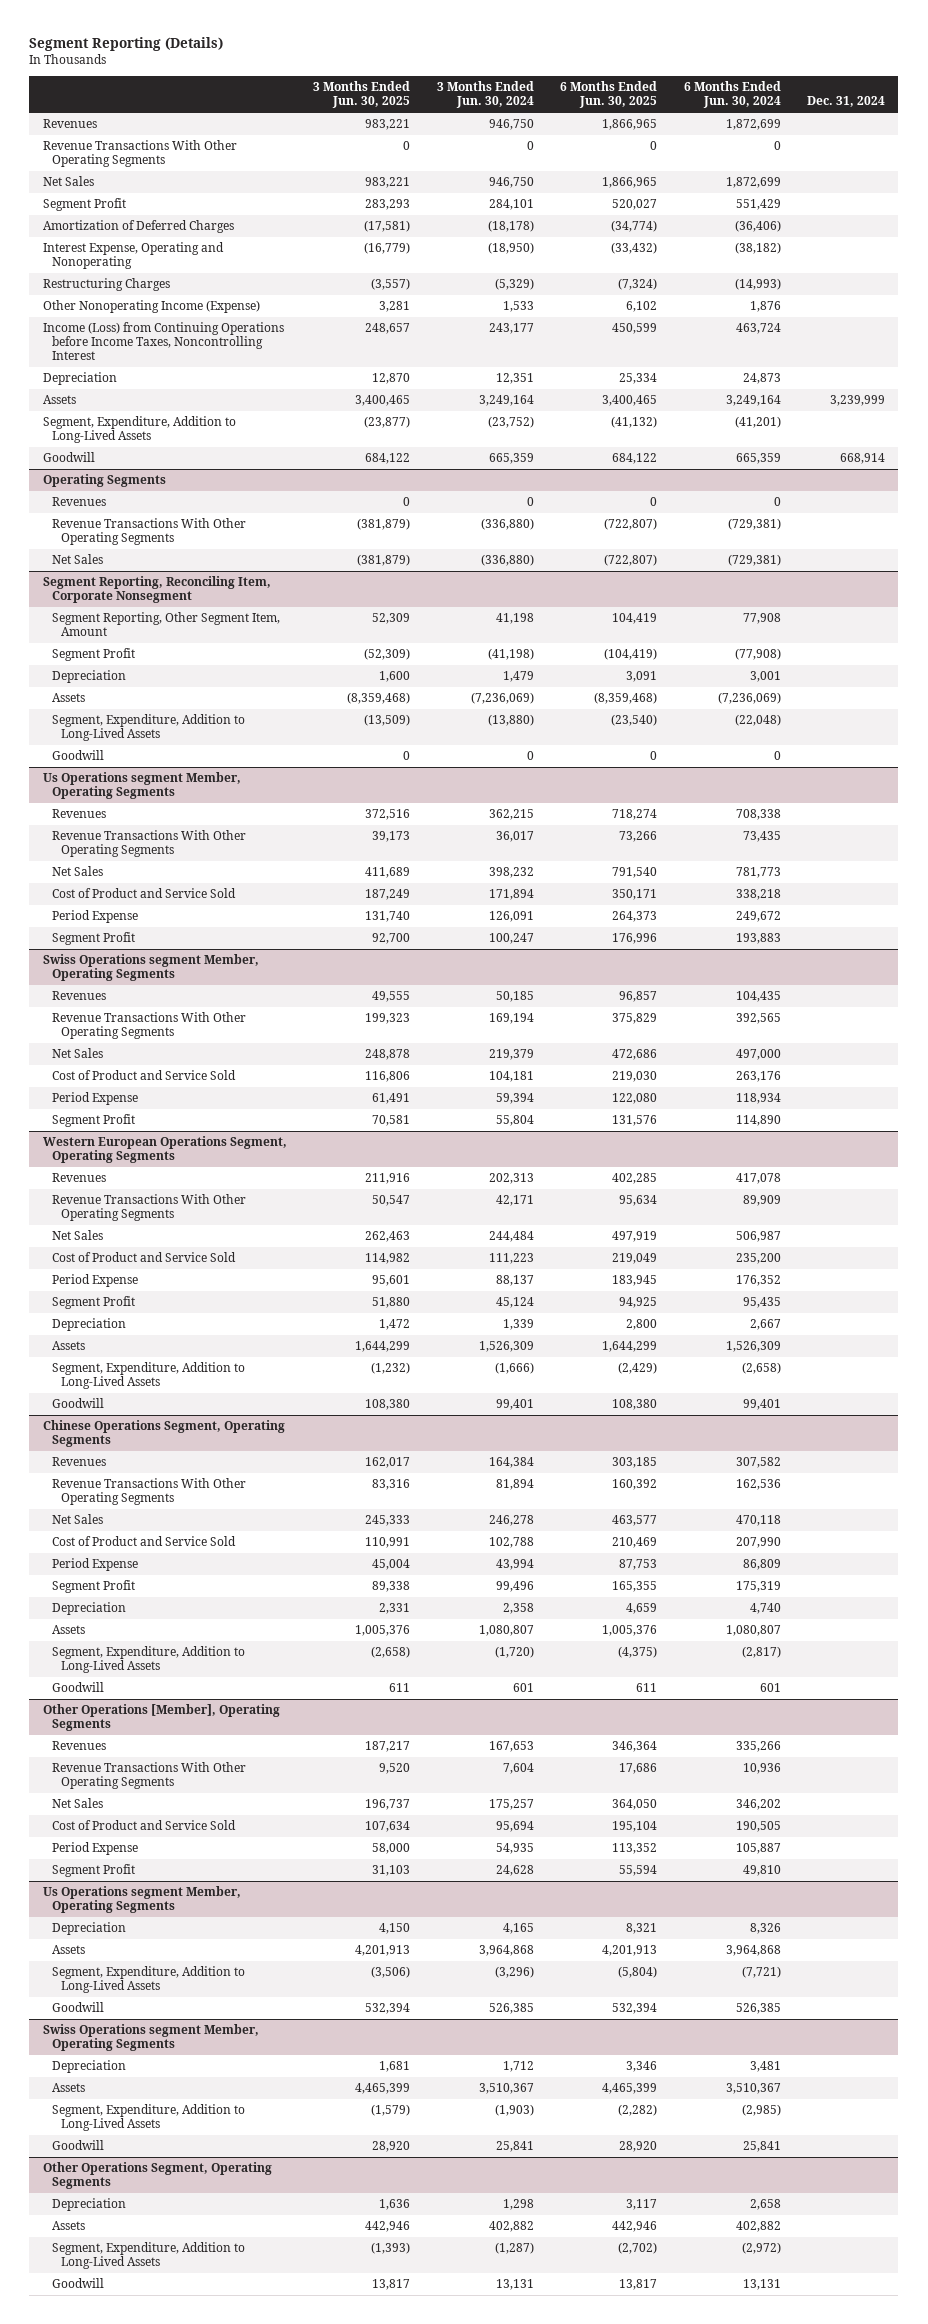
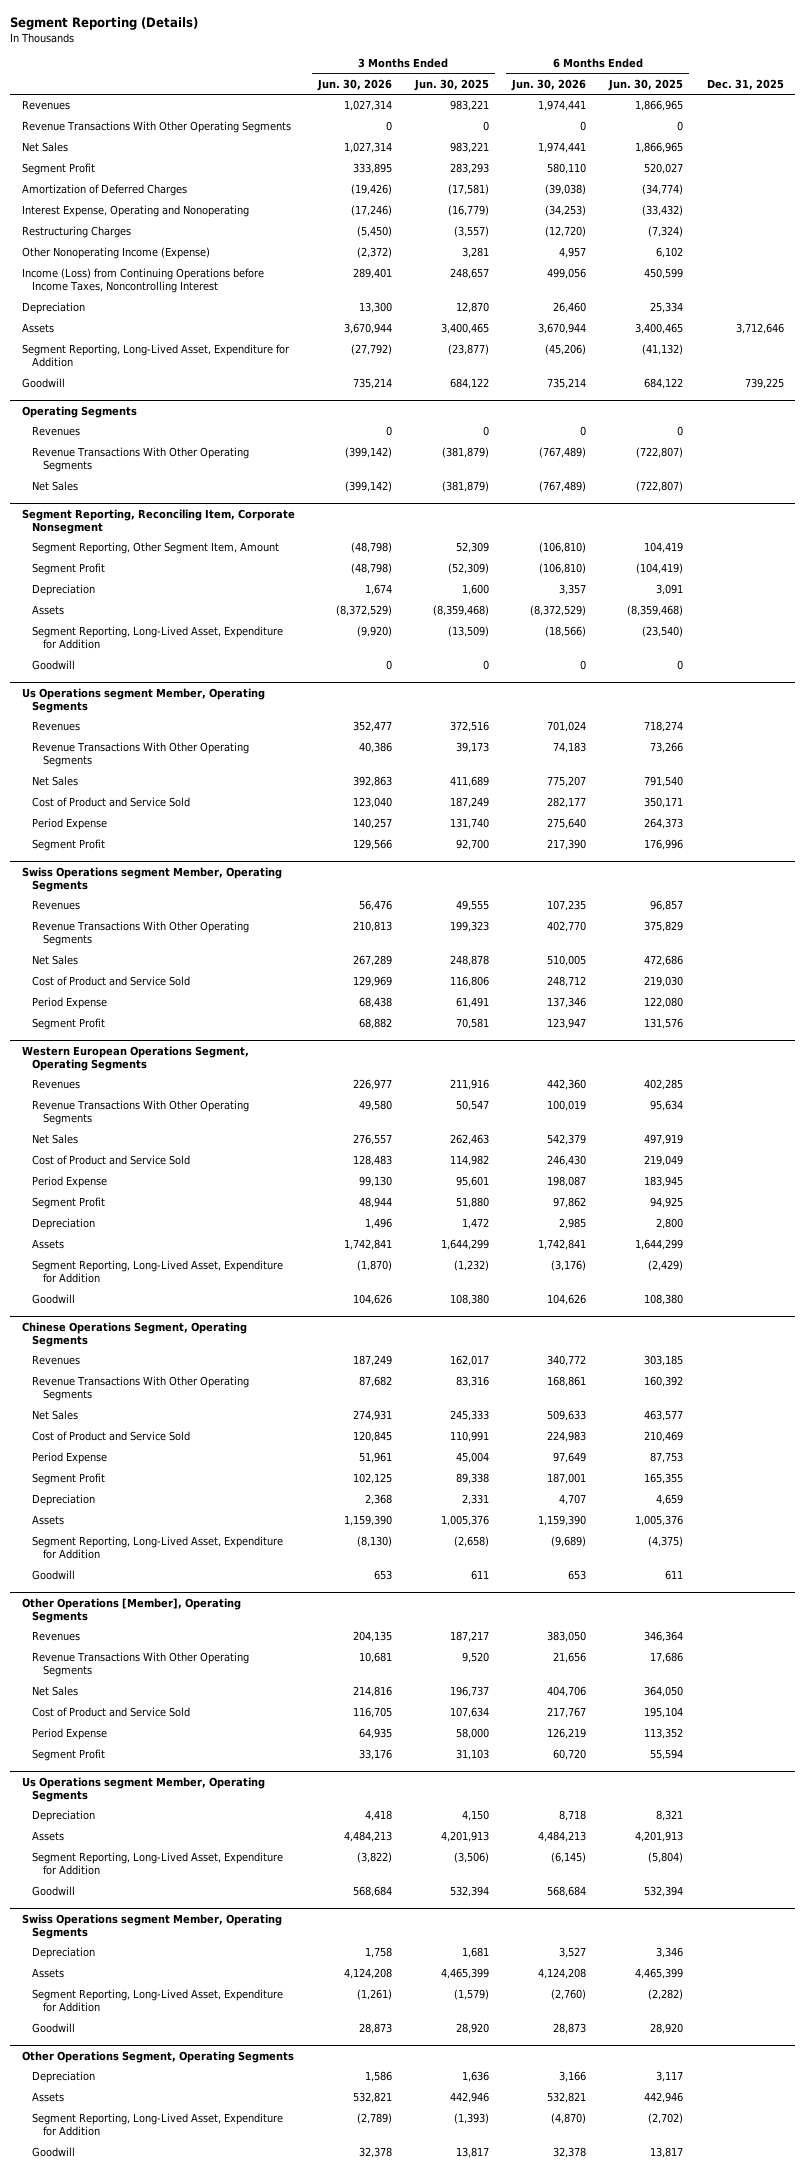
- | 3 Months Ended Jun. 30, 2025 | 3 Months Ended Jun. 30, 2024 | 6 Months Ended Jun. 30, 2025 | 6 Months Ended Jun. 30, 2024 | Dec. 31, 2024
+ | 3 Months Ended Jun. 30, 2026 | 3 Months Ended Jun. 30, 2025 | 6 Months Ended Jun. 30, 2026 | 6 Months Ended Jun. 30, 2025 | Dec. 31, 2025
- Segment, Expenditure, Addition to Long-Lived Assets | (23,877) | (23,752) | (41,132) | (41,201) |
+ Segment Reporting, Long-Lived Asset, Expenditure for Addition | (27,792) | (23,877) | (45,206) | (41,132) |
@ Segment Reporting, Reconciling Item, Corporate Nonsegment
- Segment, Expenditure, Addition to Long-Lived Assets | (13,509) | (13,880) | (23,540) | (22,048) |
+ Segment Reporting, Long-Lived Asset, Expenditure for Addition | (9,920) | (13,509) | (18,566) | (23,540) |
@ Western European Operations Segment, Operating Segments
- Segment, Expenditure, Addition to Long-Lived Assets | (1,232) | (1,666) | (2,429) | (2,658) |
+ Segment Reporting, Long-Lived Asset, Expenditure for Addition | (1,870) | (1,232) | (3,176) | (2,429) |
@ Chinese Operations Segment, Operating Segments
- Segment, Expenditure, Addition to Long-Lived Assets | (2,658) | (1,720) | (4,375) | (2,817) |
+ Segment Reporting, Long-Lived Asset, Expenditure for Addition | (8,130) | (2,658) | (9,689) | (4,375) |
@ Us Operations segment Member, Operating Segments
- Segment, Expenditure, Addition to Long-Lived Assets | (3,506) | (3,296) | (5,804) | (7,721) |
+ Segment Reporting, Long-Lived Asset, Expenditure for Addition | (3,822) | (3,506) | (6,145) | (5,804) |
@ Swiss Operations segment Member, Operating Segments
- Segment, Expenditure, Addition to Long-Lived Assets | (1,579) | (1,903) | (2,282) | (2,985) |
+ Segment Reporting, Long-Lived Asset, Expenditure for Addition | (1,261) | (1,579) | (2,760) | (2,282) |
@ Other Operations Segment, Operating Segments
- Segment, Expenditure, Addition to Long-Lived Assets | (1,393) | (1,287) | (2,702) | (2,972) |
+ Segment Reporting, Long-Lived Asset, Expenditure for Addition | (2,789) | (1,393) | (4,870) | (2,702) |

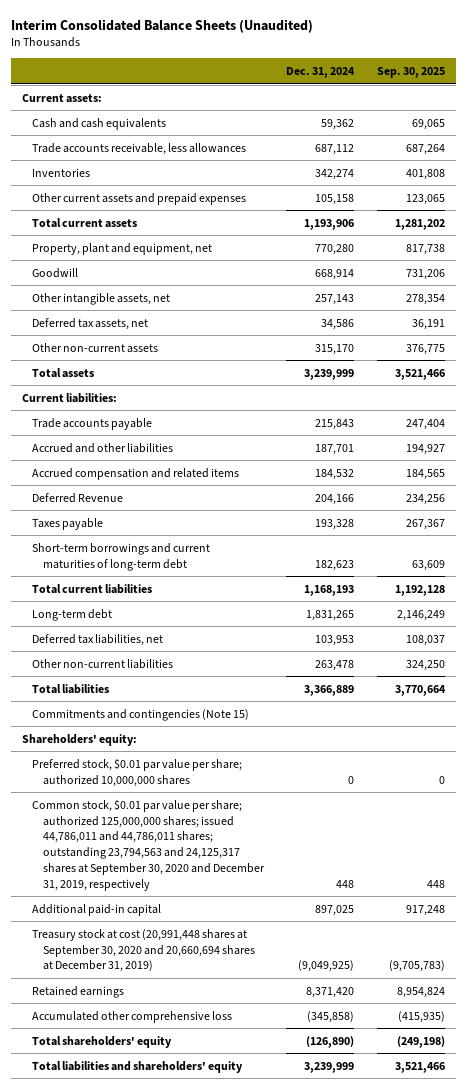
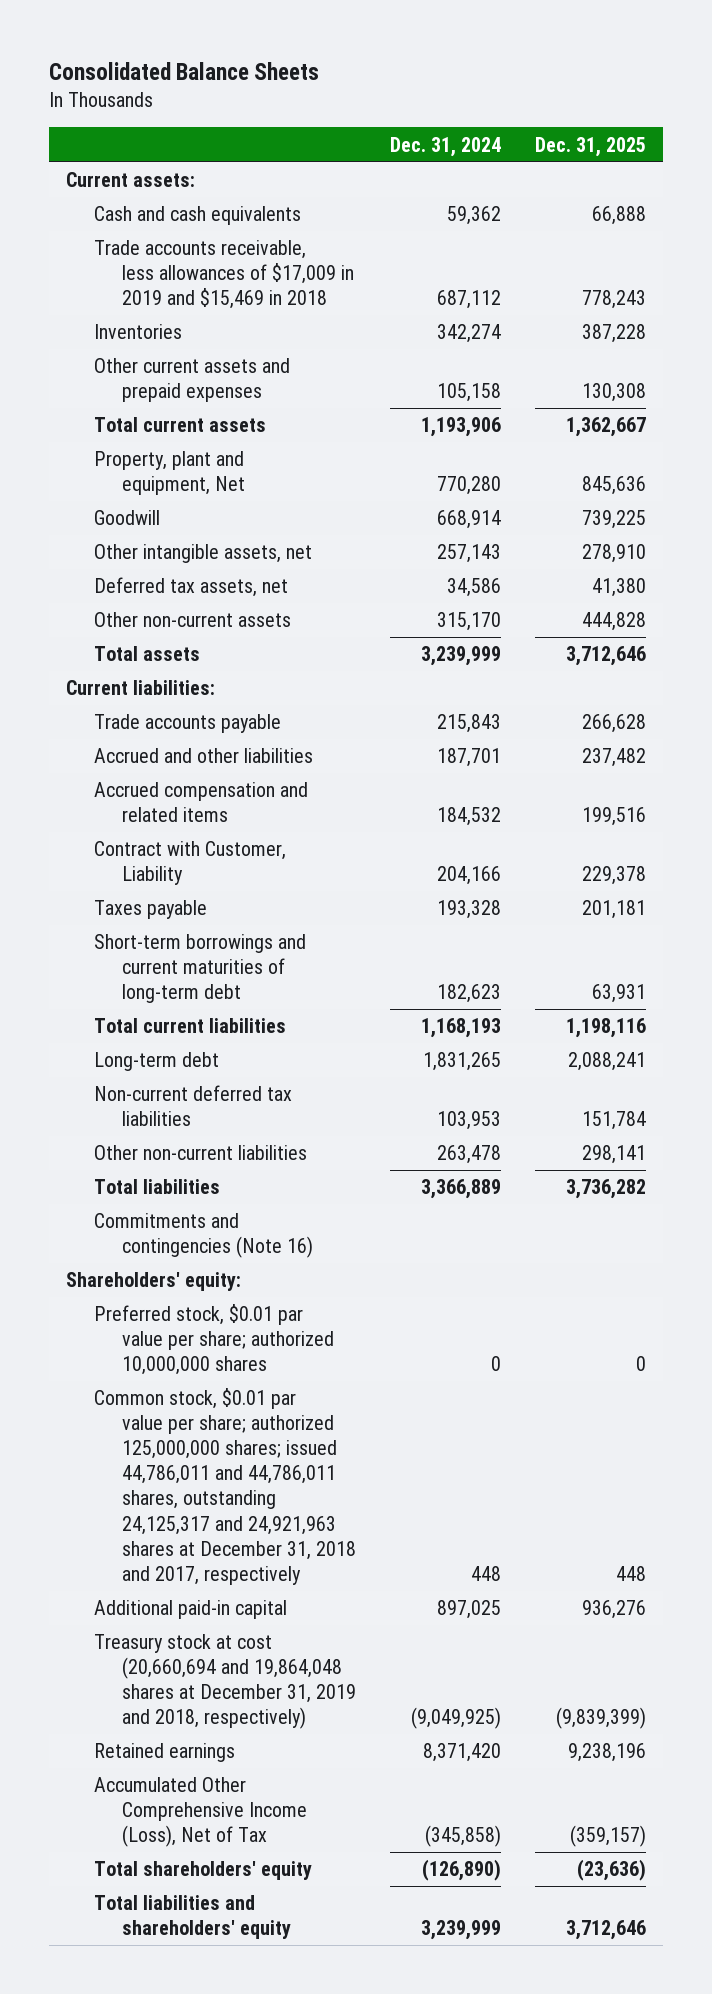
- Interim Consolidated Balance Sheets (Unaudited)
+ Consolidated Balance Sheets
- | Dec. 31, 2024 | Sep. 30, 2025
+ | Dec. 31, 2024 | Dec. 31, 2025
- Trade accounts receivable, less allowances | 687,112 | 687,264
+ Trade accounts receivable, less allowances of $17,009 in 2019 and $15,469 in 2018 | 687,112 | 778,243
- Property, plant and equipment, net | 770,280 | 817,738
+ Property, plant and equipment, Net | 770,280 | 845,636
- Deferred Revenue | 204,166 | 234,256
+ Contract with Customer, Liability | 204,166 | 229,378
- Deferred tax liabilities, net | 103,953 | 108,037
+ Non-current deferred tax liabilities | 103,953 | 151,784
- Commitments and contingencies (Note 15)
+ Commitments and contingencies (Note 16)
- Common stock, $0.01 par value per share; authorized 125,000,000 shares; issued 44,786,011 and 44,786,011 shares; outstanding 23,794,563 and 24,125,317 shares at September 30, 2020 and December 31, 2019, respectively | 448 | 448
+ Common stock, $0.01 par value per share; authorized 125,000,000 shares; issued 44,786,011 and 44,786,011 shares, outstanding 24,125,317 and 24,921,963 shares at December 31, 2018 and 2017, respectively | 448 | 448
- Treasury stock at cost (20,991,448 shares at September 30, 2020 and 20,660,694 shares at December 31, 2019) | (9,049,925) | (9,705,783)
+ Treasury stock at cost (20,660,694 and 19,864,048 shares at December 31, 2019 and 2018, respectively) | (9,049,925) | (9,839,399)
- Accumulated other comprehensive loss | (345,858) | (415,935)
+ Accumulated Other Comprehensive Income (Loss), Net of Tax | (345,858) | (359,157)

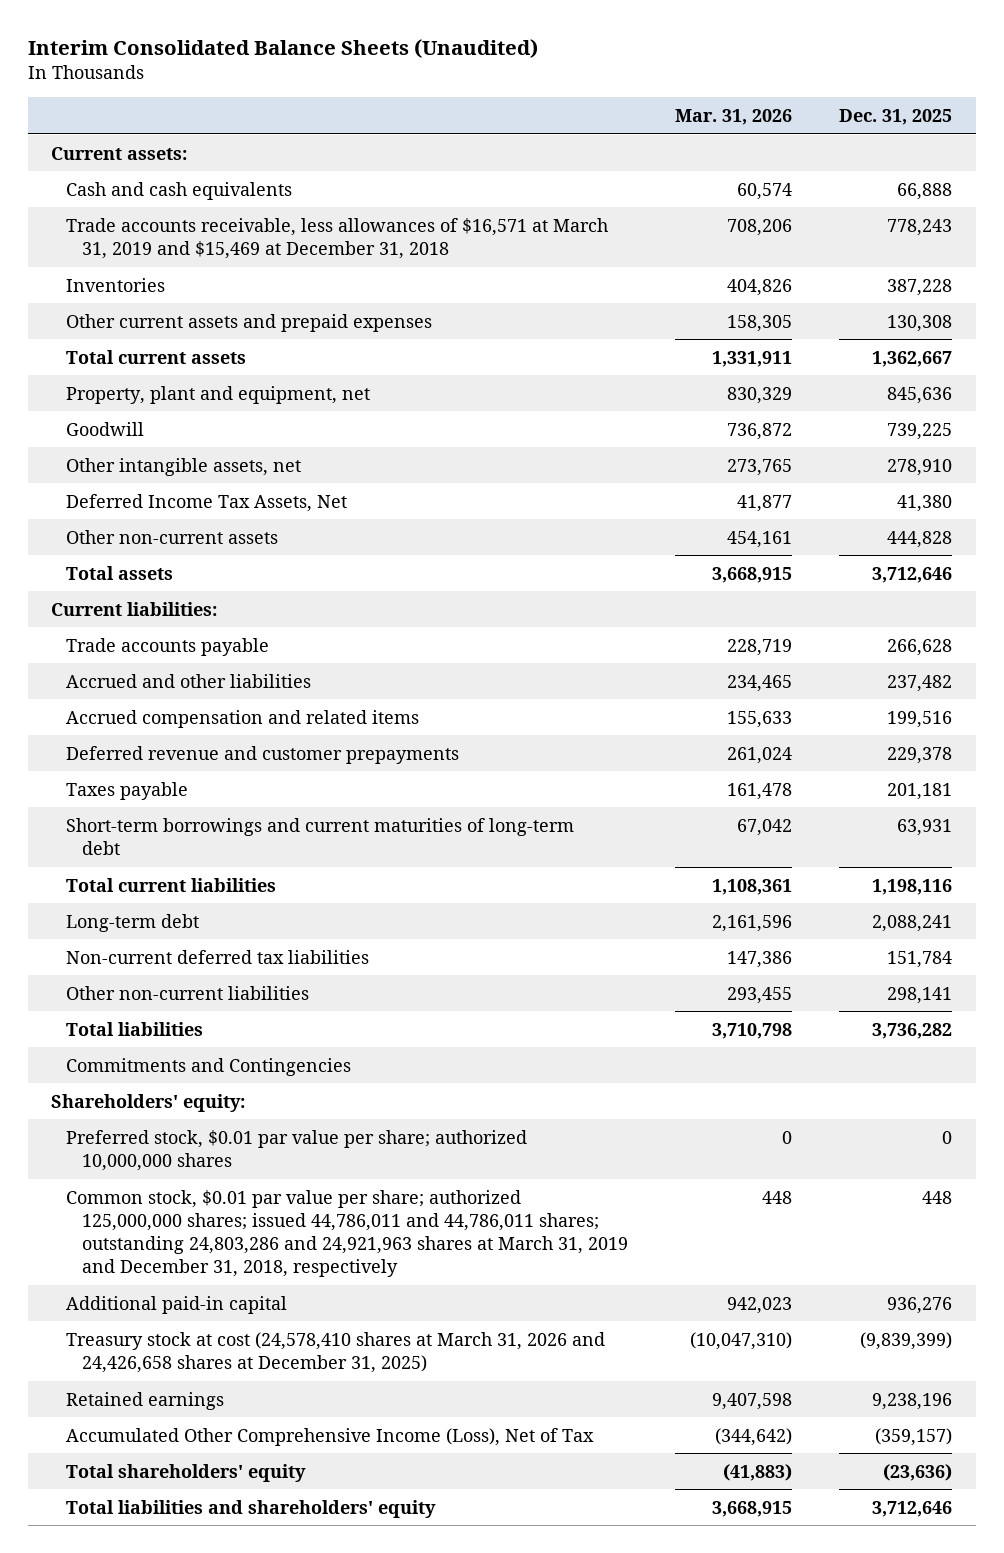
- Consolidated Balance Sheets
+ Interim Consolidated Balance Sheets (Unaudited)
- | Dec. 31, 2024 | Dec. 31, 2025
+ | Mar. 31, 2026 | Dec. 31, 2025
- Trade accounts receivable, less allowances of $17,009 in 2019 and $15,469 in 2018 | 687,112 | 778,243
+ Trade accounts receivable, less allowances of $16,571 at March 31, 2019 and $15,469 at December 31, 2018 | 708,206 | 778,243
- Property, plant and equipment, Net | 770,280 | 845,636
+ Property, plant and equipment, net | 830,329 | 845,636
- Deferred tax assets, net | 34,586 | 41,380
+ Deferred Income Tax Assets, Net | 41,877 | 41,380
- Contract with Customer, Liability | 204,166 | 229,378
+ Deferred revenue and customer prepayments | 261,024 | 229,378
- Commitments and contingencies (Note 16)
+ Commitments and Contingencies
- Common stock, $0.01 par value per share; authorized 125,000,000 shares; issued 44,786,011 and 44,786,011 shares, outstanding 24,125,317 and 24,921,963 shares at December 31, 2018 and 2017, respectively | 448 | 448
+ Common stock, $0.01 par value per share; authorized 125,000,000 shares; issued 44,786,011 and 44,786,011 shares; outstanding 24,803,286 and 24,921,963 shares at March 31, 2019 and December 31, 2018, respectively | 448 | 448
- Treasury stock at cost (20,660,694 and 19,864,048 shares at December 31, 2019 and 2018, respectively) | (9,049,925) | (9,839,399)
+ Treasury stock at cost (24,578,410 shares at March 31, 2026 and 24,426,658 shares at December 31, 2025) | (10,047,310) | (9,839,399)

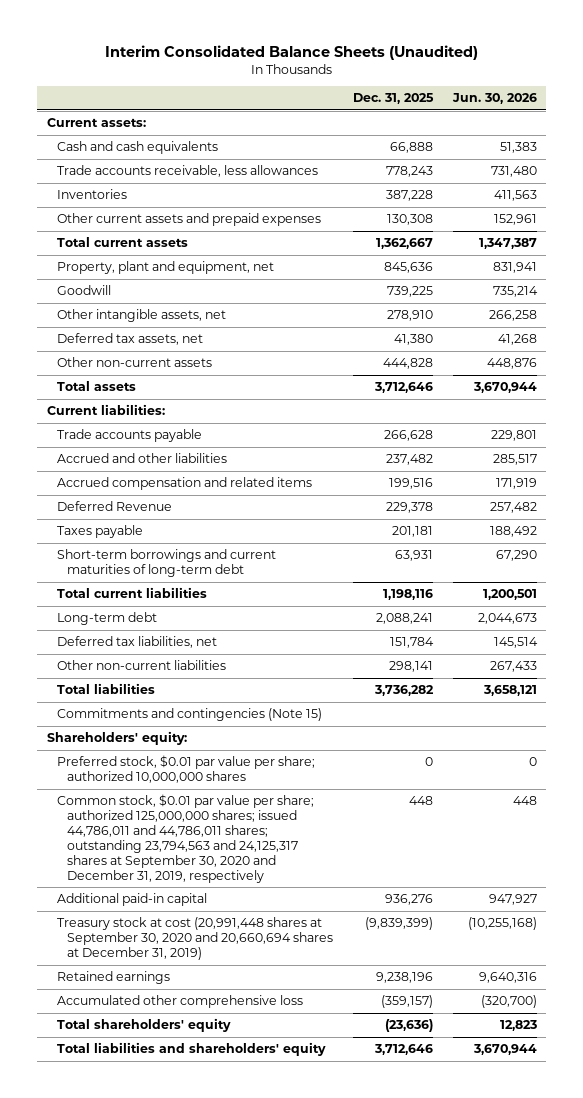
- | Mar. 31, 2026 | Dec. 31, 2025
+ | Dec. 31, 2025 | Jun. 30, 2026
- Trade accounts receivable, less allowances of $16,571 at March 31, 2019 and $15,469 at December 31, 2018 | 708,206 | 778,243
+ Trade accounts receivable, less allowances | 778,243 | 731,480
- Deferred Income Tax Assets, Net | 41,877 | 41,380
+ Deferred tax assets, net | 41,380 | 41,268
- Deferred revenue and customer prepayments | 261,024 | 229,378
+ Deferred Revenue | 229,378 | 257,482
- Non-current deferred tax liabilities | 147,386 | 151,784
+ Deferred tax liabilities, net | 151,784 | 145,514
- Commitments and Contingencies
+ Commitments and contingencies (Note 15)
- Common stock, $0.01 par value per share; authorized 125,000,000 shares; issued 44,786,011 and 44,786,011 shares; outstanding 24,803,286 and 24,921,963 shares at March 31, 2019 and December 31, 2018, respectively | 448 | 448
+ Common stock, $0.01 par value per share; authorized 125,000,000 shares; issued 44,786,011 and 44,786,011 shares; outstanding 23,794,563 and 24,125,317 shares at September 30, 2020 and December 31, 2019, respectively | 448 | 448
- Treasury stock at cost (24,578,410 shares at March 31, 2026 and 24,426,658 shares at December 31, 2025) | (10,047,310) | (9,839,399)
+ Treasury stock at cost (20,991,448 shares at September 30, 2020 and 20,660,694 shares at December 31, 2019) | (9,839,399) | (10,255,168)
- Accumulated Other Comprehensive Income (Loss), Net of Tax | (344,642) | (359,157)
+ Accumulated other comprehensive loss | (359,157) | (320,700)

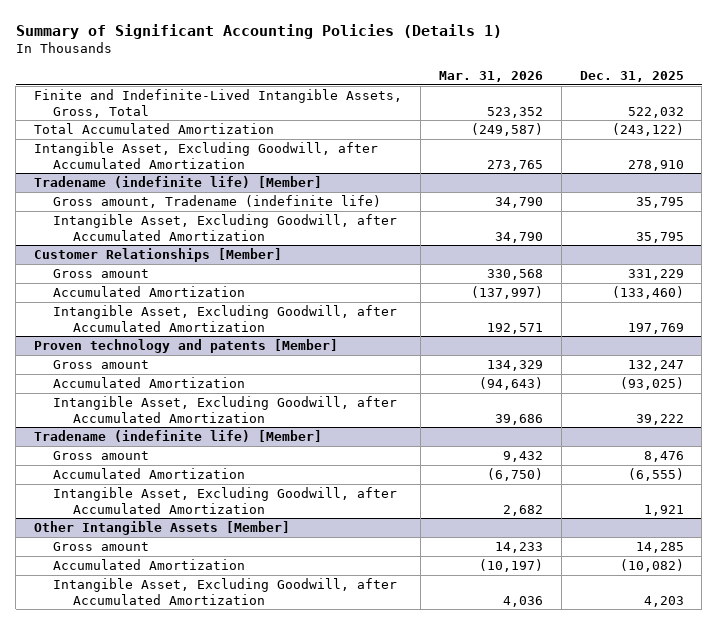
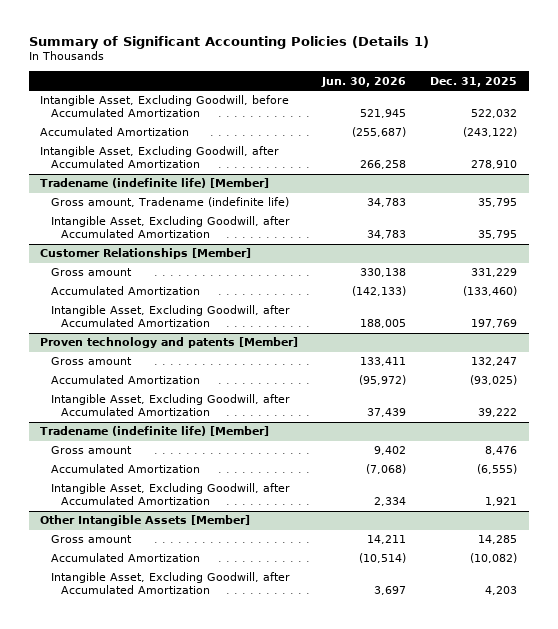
- | Mar. 31, 2026 | Dec. 31, 2025
+ | Jun. 30, 2026 | Dec. 31, 2025
- Finite and Indefinite-Lived Intangible Assets, Gross, Total | 523,352 | 522,032
- Total Accumulated Amortization | (249,587) | (243,122)
+ Intangible Asset, Excluding Goodwill, before Accumulated Amortization | 521,945 | 522,032
+ Accumulated Amortization | (255,687) | (243,122)

